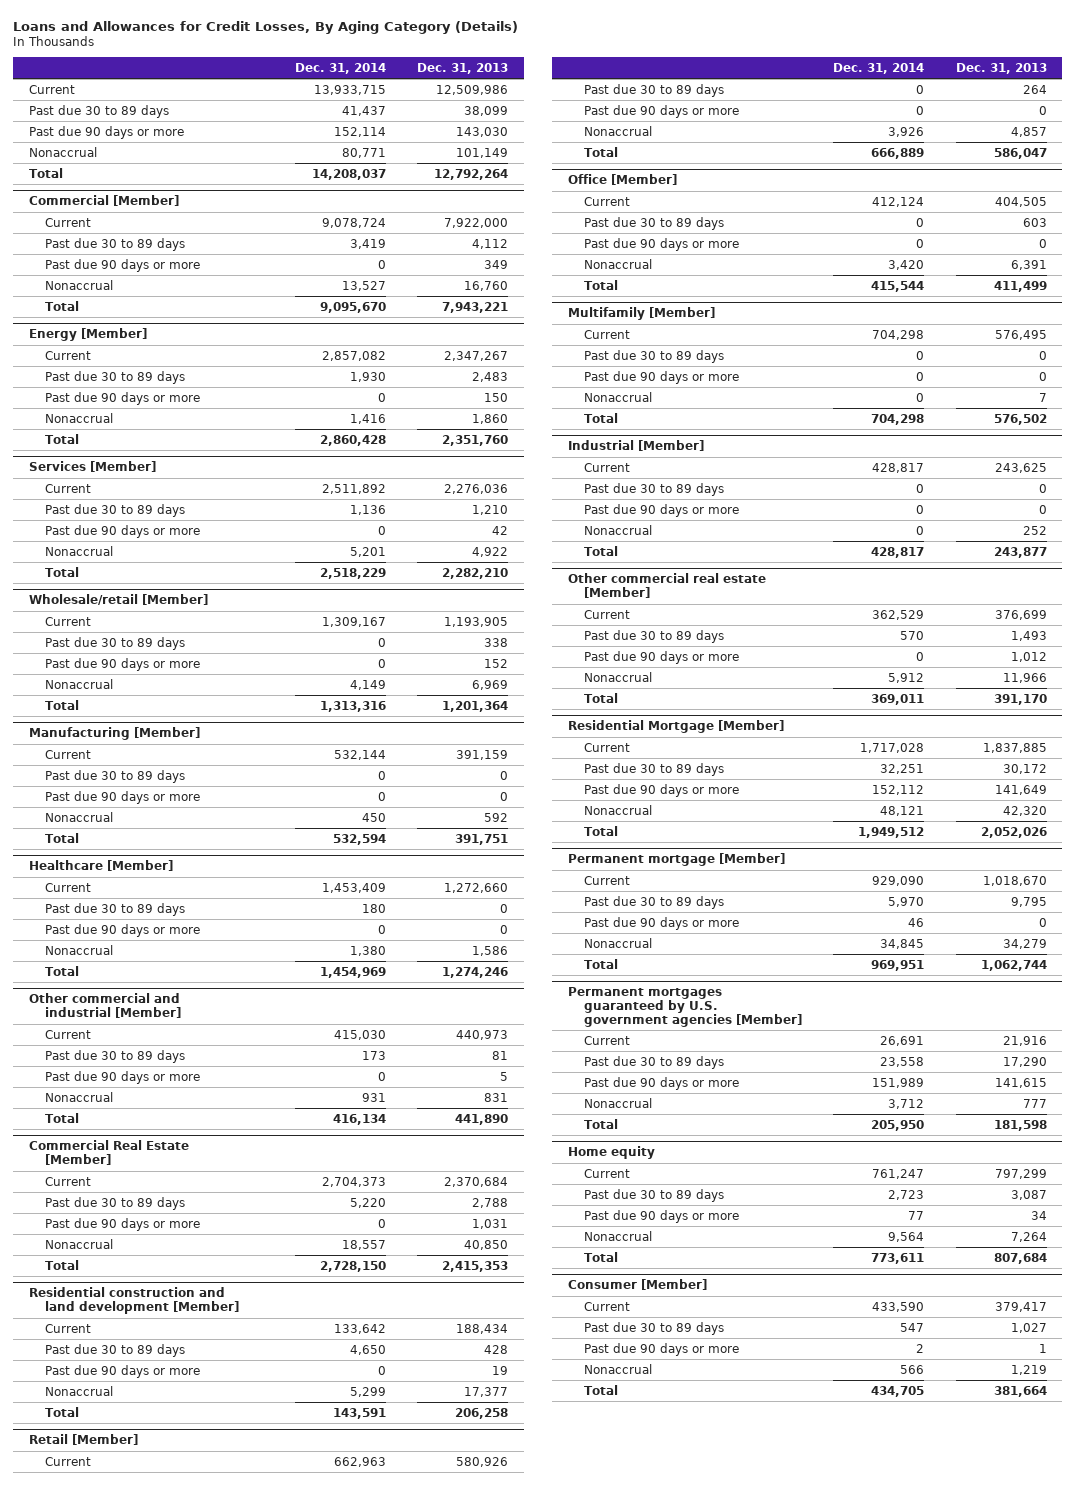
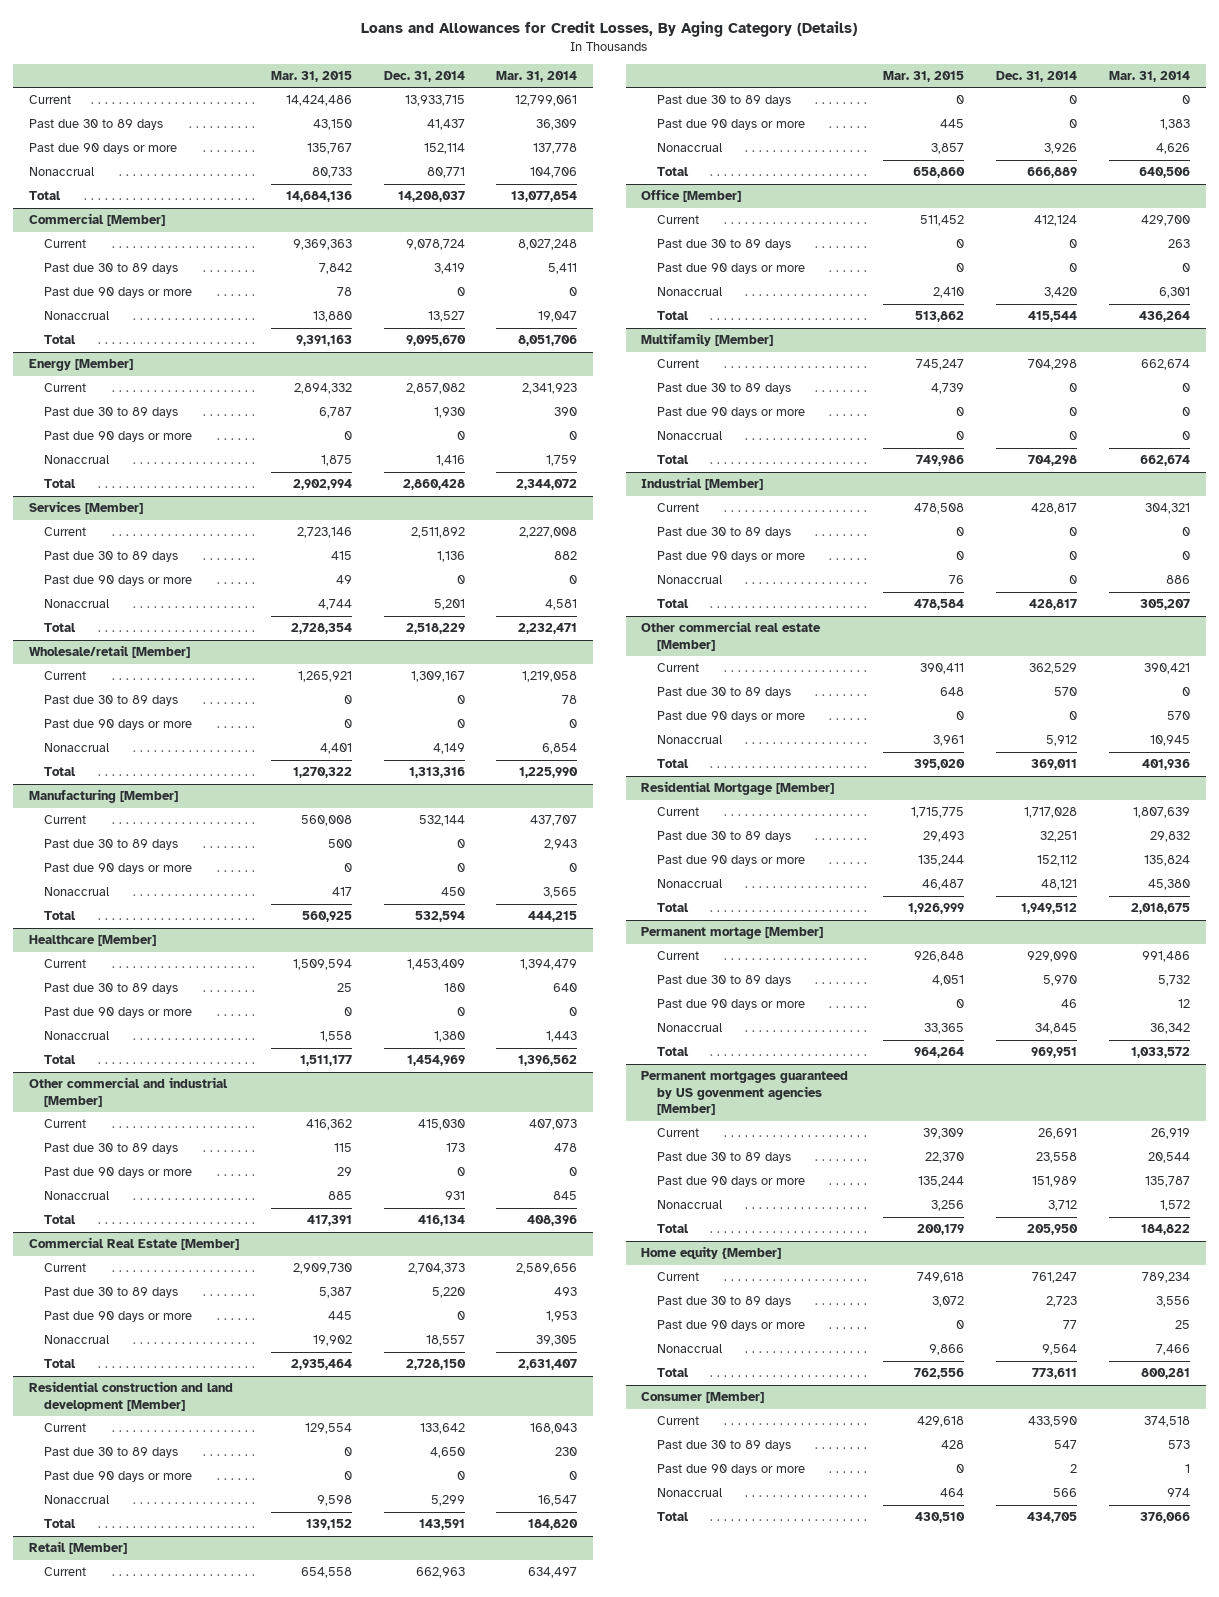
- | Dec. 31, 2014 | Dec. 31, 2013
+ | Mar. 31, 2015 | Dec. 31, 2014 | Mar. 31, 2014
- Permanent mortgage [Member]
+ Permanent mortage [Member]
- Permanent mortgages guaranteed by U.S. government agencies [Member]
+ Permanent mortgages guaranteed by US govenment agencies [Member]
- Home equity
+ Home equity {Member]

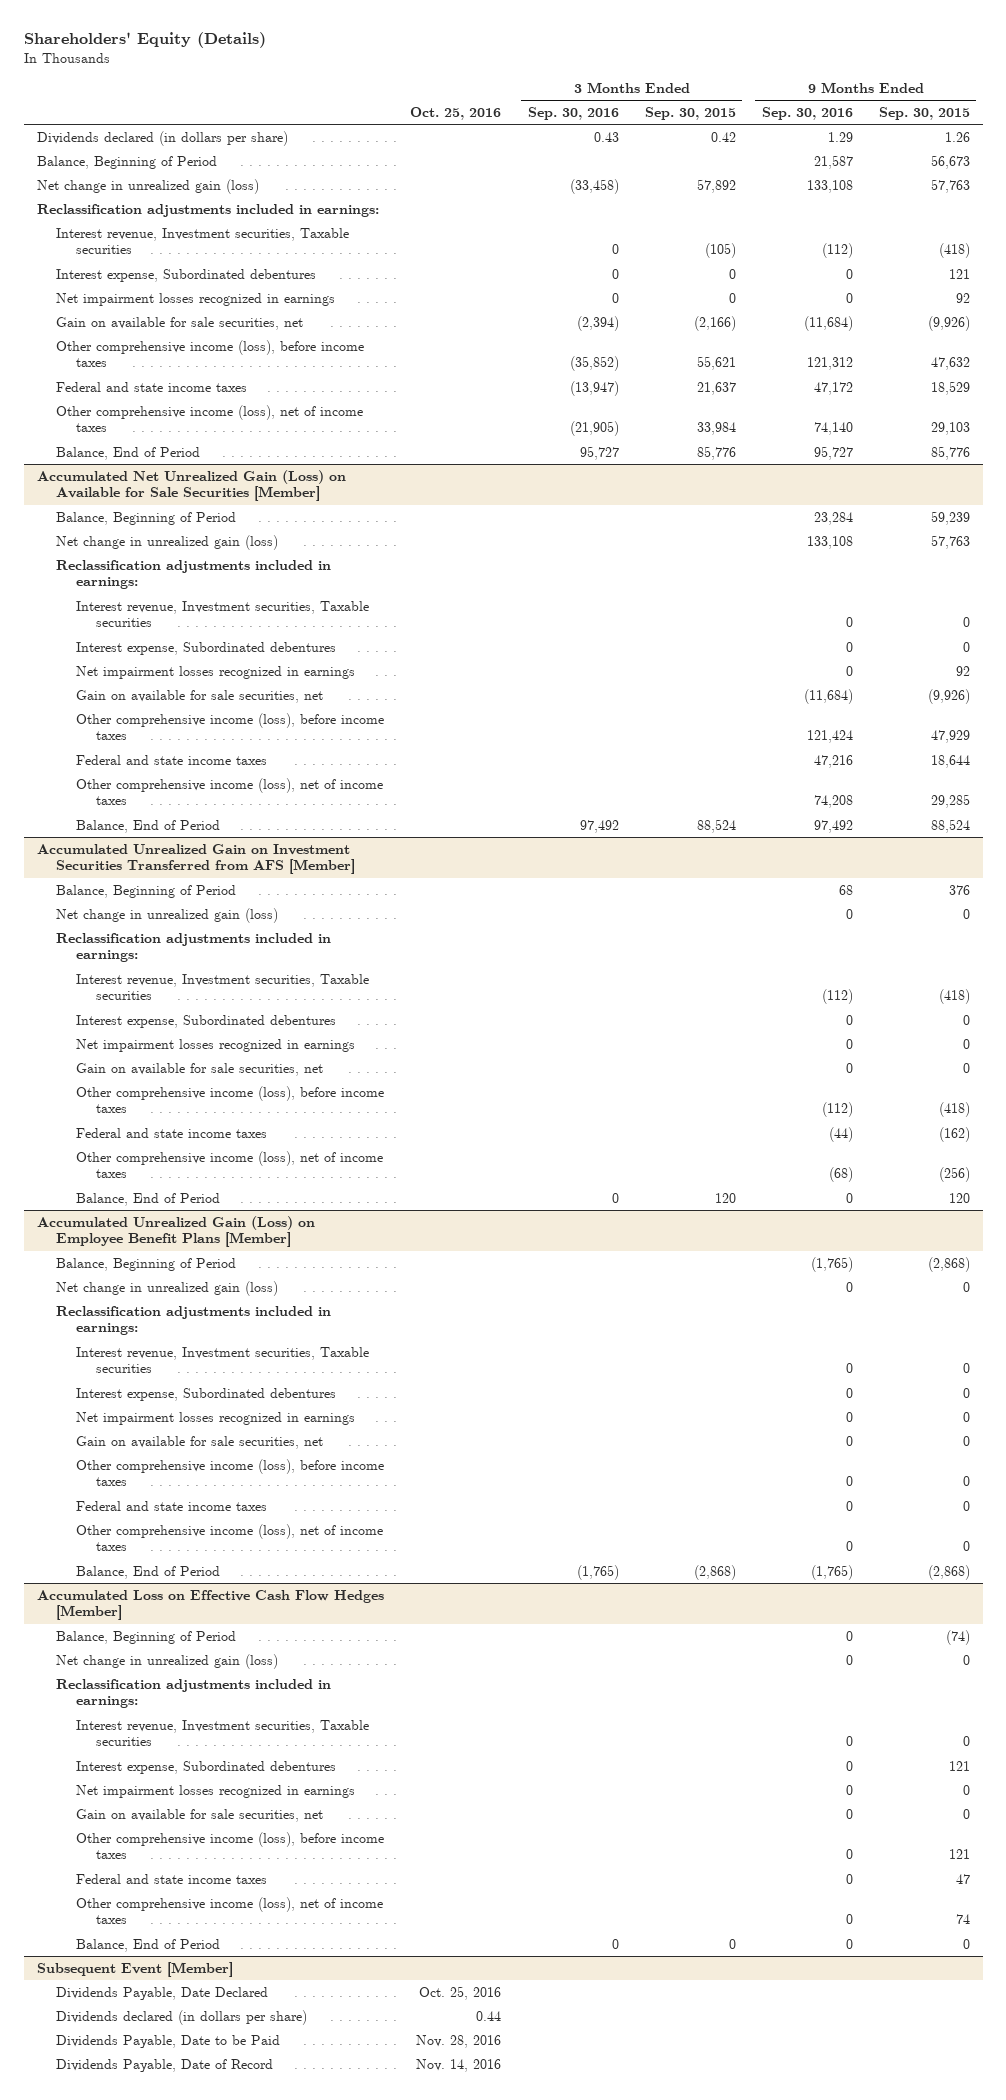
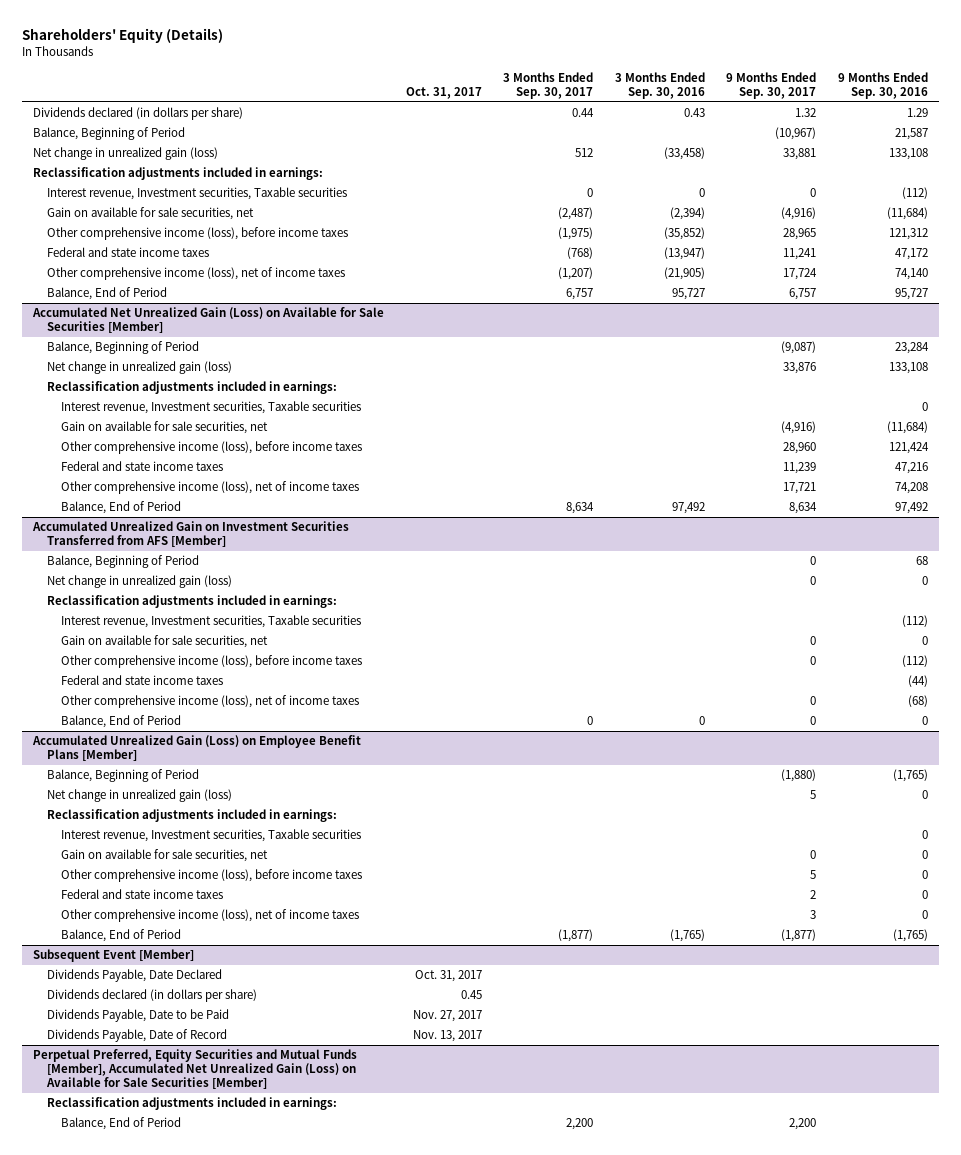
- | Oct. 25, 2016 | 3 Months Ended Sep. 30, 2016 | 3 Months Ended Sep. 30, 2015 | 9 Months Ended Sep. 30, 2016 | 9 Months Ended Sep. 30, 2015
+ | Oct. 31, 2017 | 3 Months Ended Sep. 30, 2017 | 3 Months Ended Sep. 30, 2016 | 9 Months Ended Sep. 30, 2017 | 9 Months Ended Sep. 30, 2016
- Interest expense, Subordinated debentures | | 0 | 0 | 0 | 121
- Net impairment losses recognized in earnings | | 0 | 0 | 0 | 92
@ Accumulated Net Unrealized Gain (Loss) on Available for Sale Securities [Member]
- Interest expense, Subordinated debentures | | | | 0 | 0
- Net impairment losses recognized in earnings | | | | 0 | 92
@ Accumulated Unrealized Gain on Investment Securities Transferred from AFS [Member]
- Interest expense, Subordinated debentures | | | | 0 | 0
- Net impairment losses recognized in earnings | | | | 0 | 0
@ Accumulated Unrealized Gain (Loss) on Employee Benefit Plans [Member]
- Interest expense, Subordinated debentures | | | | 0 | 0
- Net impairment losses recognized in earnings | | | | 0 | 0
- Accumulated Loss on Effective Cash Flow Hedges [Member]
- Balance, Beginning of Period | | | | 0 | (74)
- Net change in unrealized gain (loss) | | | | 0 | 0
- Reclassification adjustments included in earnings:
- Interest revenue, Investment securities, Taxable securities | | | | 0 | 0
- Interest expense, Subordinated debentures | | | | 0 | 121
- Net impairment losses recognized in earnings | | | | 0 | 0
- Gain on available for sale securities, net | | | | 0 | 0
- Other comprehensive income (loss), before income taxes | | | | 0 | 121
- Federal and state income taxes | | | | 0 | 47
- Other comprehensive income (loss), net of income taxes | | | | 0 | 74
- Balance, End of Period | | 0 | 0 | 0 | 0
+ Perpetual Preferred, Equity Securities and Mutual Funds [Member], Accumulated Net Unrealized Gain (Loss) on Available for Sale Securities [Member]
+ Reclassification adjustments included in earnings:
+ Balance, End of Period | | 2,200 | | 2,200 |

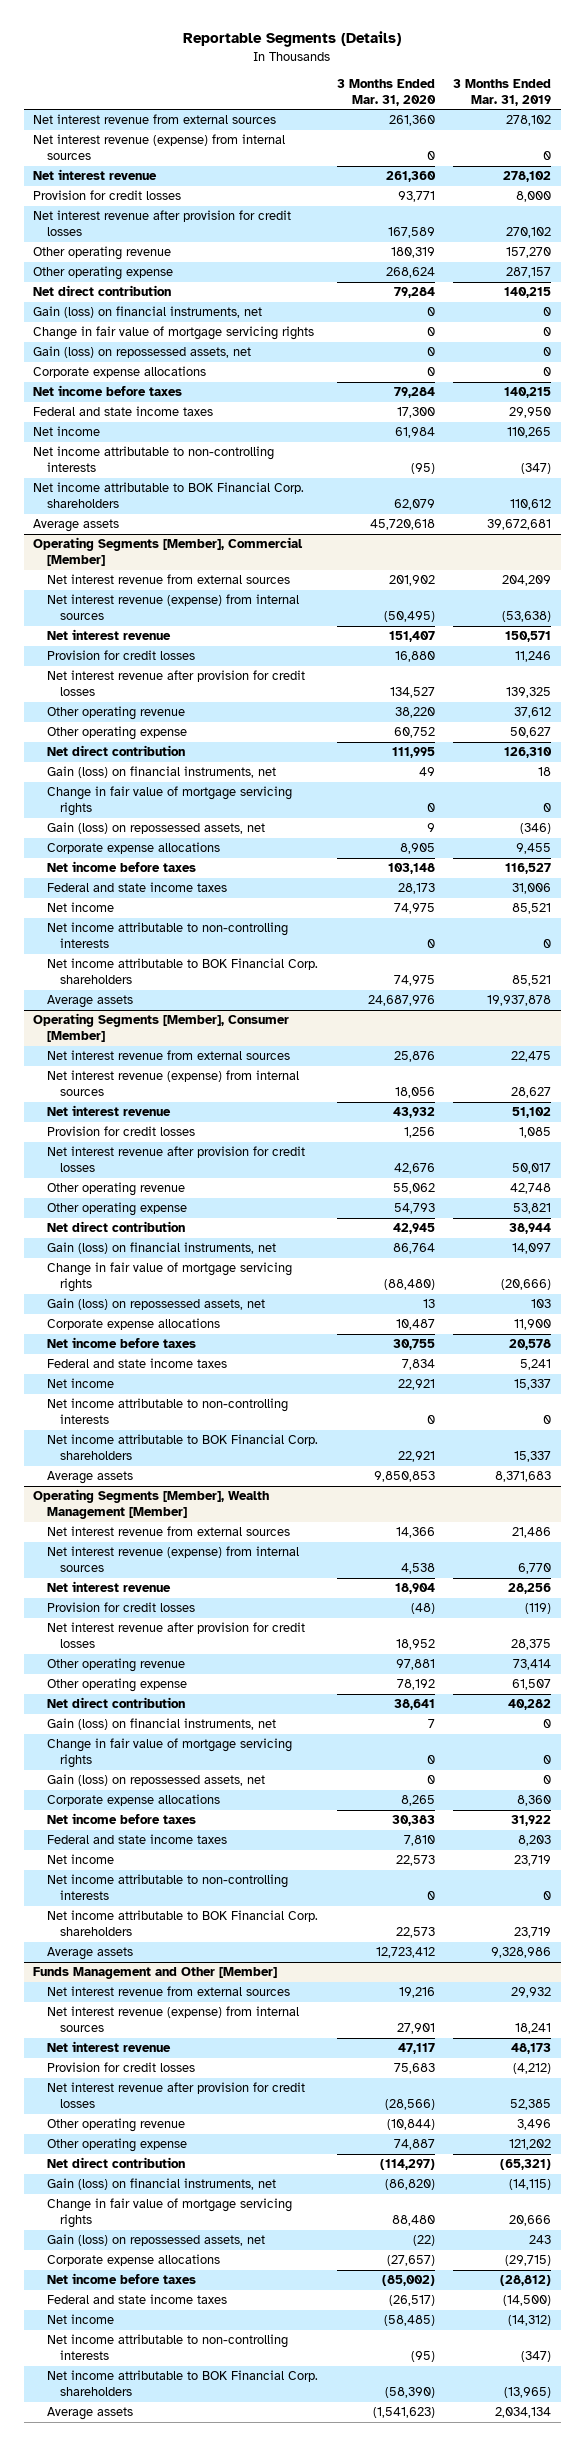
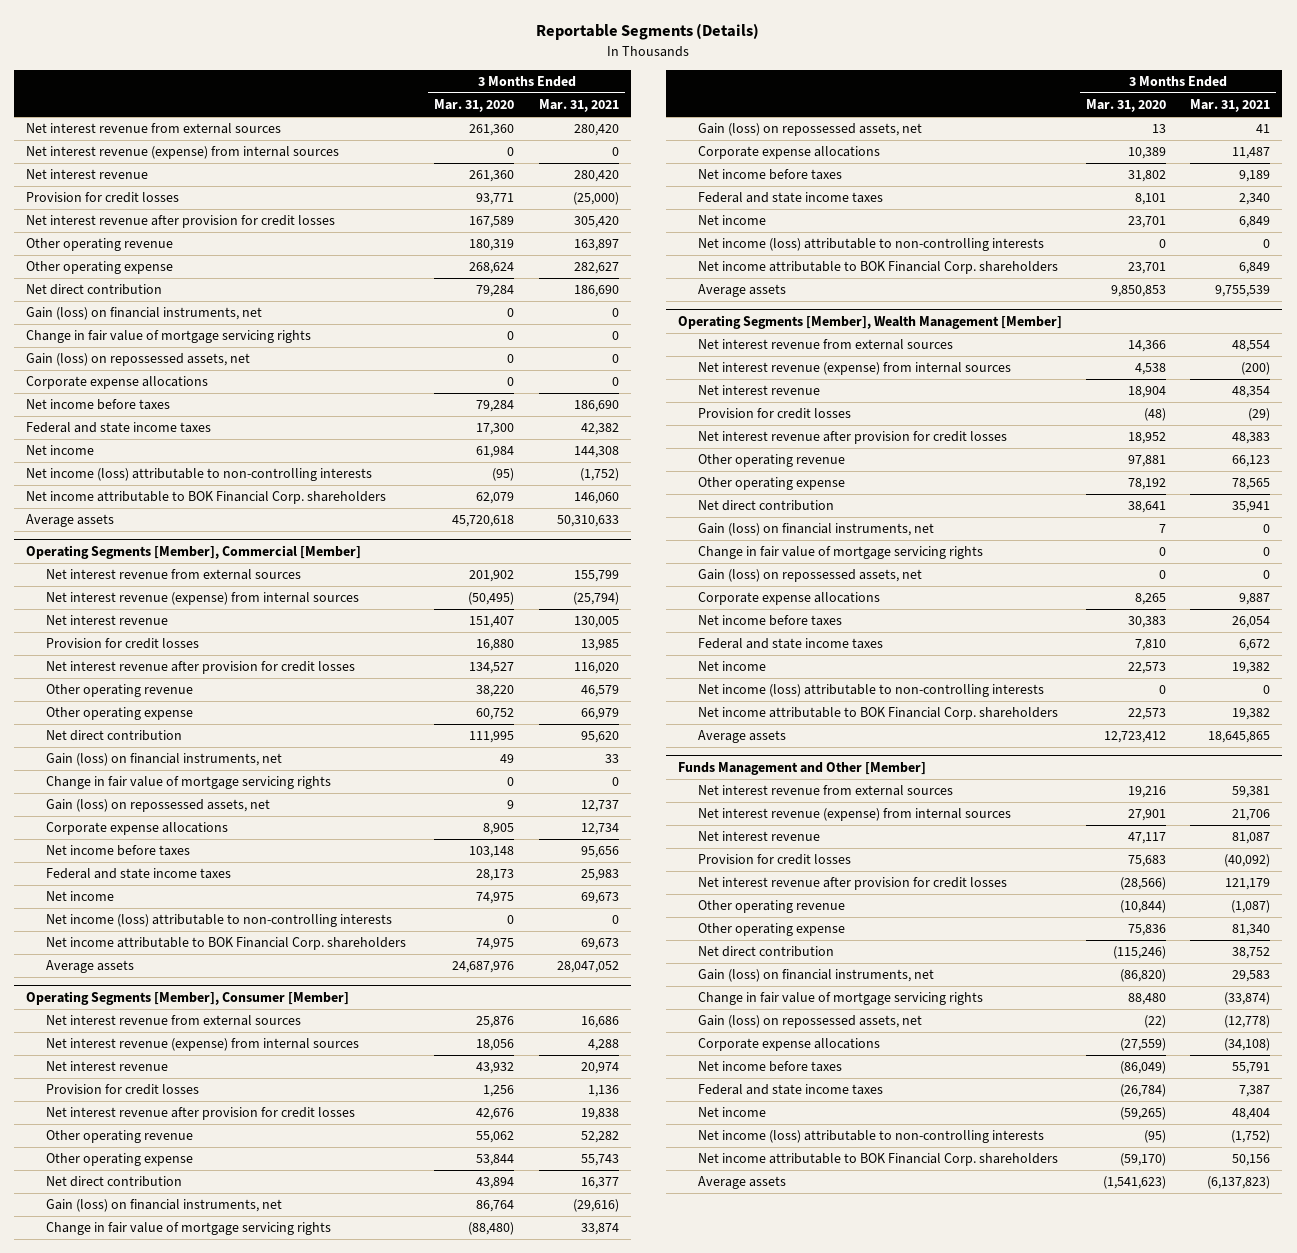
- | 3 Months Ended Mar. 31, 2020 | 3 Months Ended Mar. 31, 2019
+ | 3 Months Ended Mar. 31, 2020 | 3 Months Ended Mar. 31, 2021
- Net income attributable to non-controlling interests | (95) | (347)
+ Net income (loss) attributable to non-controlling interests | (95) | (1,752)
@ Operating Segments [Member], Commercial [Member]
- Net income attributable to non-controlling interests | 0 | 0
+ Net income (loss) attributable to non-controlling interests | 0 | 0
@ Operating Segments [Member], Consumer [Member]
- Other operating expense | 54,793 | 53,821
- Net direct contribution | 42,945 | 38,944
+ Other operating expense | 53,844 | 55,743
+ Net direct contribution | 43,894 | 16,377
- Corporate expense allocations | 10,487 | 11,900
- Net income before taxes | 30,755 | 20,578
- Federal and state income taxes | 7,834 | 5,241
- Net income | 22,921 | 15,337
- Net income attributable to non-controlling interests | 0 | 0
- Net income attributable to BOK Financial Corp. shareholders | 22,921 | 15,337
+ Corporate expense allocations | 10,389 | 11,487
+ Net income before taxes | 31,802 | 9,189
+ Federal and state income taxes | 8,101 | 2,340
+ Net income | 23,701 | 6,849
+ Net income (loss) attributable to non-controlling interests | 0 | 0
+ Net income attributable to BOK Financial Corp. shareholders | 23,701 | 6,849
@ Operating Segments [Member], Wealth Management [Member]
- Net income attributable to non-controlling interests | 0 | 0
+ Net income (loss) attributable to non-controlling interests | 0 | 0
@ Funds Management and Other [Member]
- Other operating expense | 74,887 | 121,202
- Net direct contribution | (114,297) | (65,321)
+ Other operating expense | 75,836 | 81,340
+ Net direct contribution | (115,246) | 38,752
- Corporate expense allocations | (27,657) | (29,715)
- Net income before taxes | (85,002) | (28,812)
- Federal and state income taxes | (26,517) | (14,500)
- Net income | (58,485) | (14,312)
- Net income attributable to non-controlling interests | (95) | (347)
- Net income attributable to BOK Financial Corp. shareholders | (58,390) | (13,965)
+ Corporate expense allocations | (27,559) | (34,108)
+ Net income before taxes | (86,049) | 55,791
+ Federal and state income taxes | (26,784) | 7,387
+ Net income | (59,265) | 48,404
+ Net income (loss) attributable to non-controlling interests | (95) | (1,752)
+ Net income attributable to BOK Financial Corp. shareholders | (59,170) | 50,156

